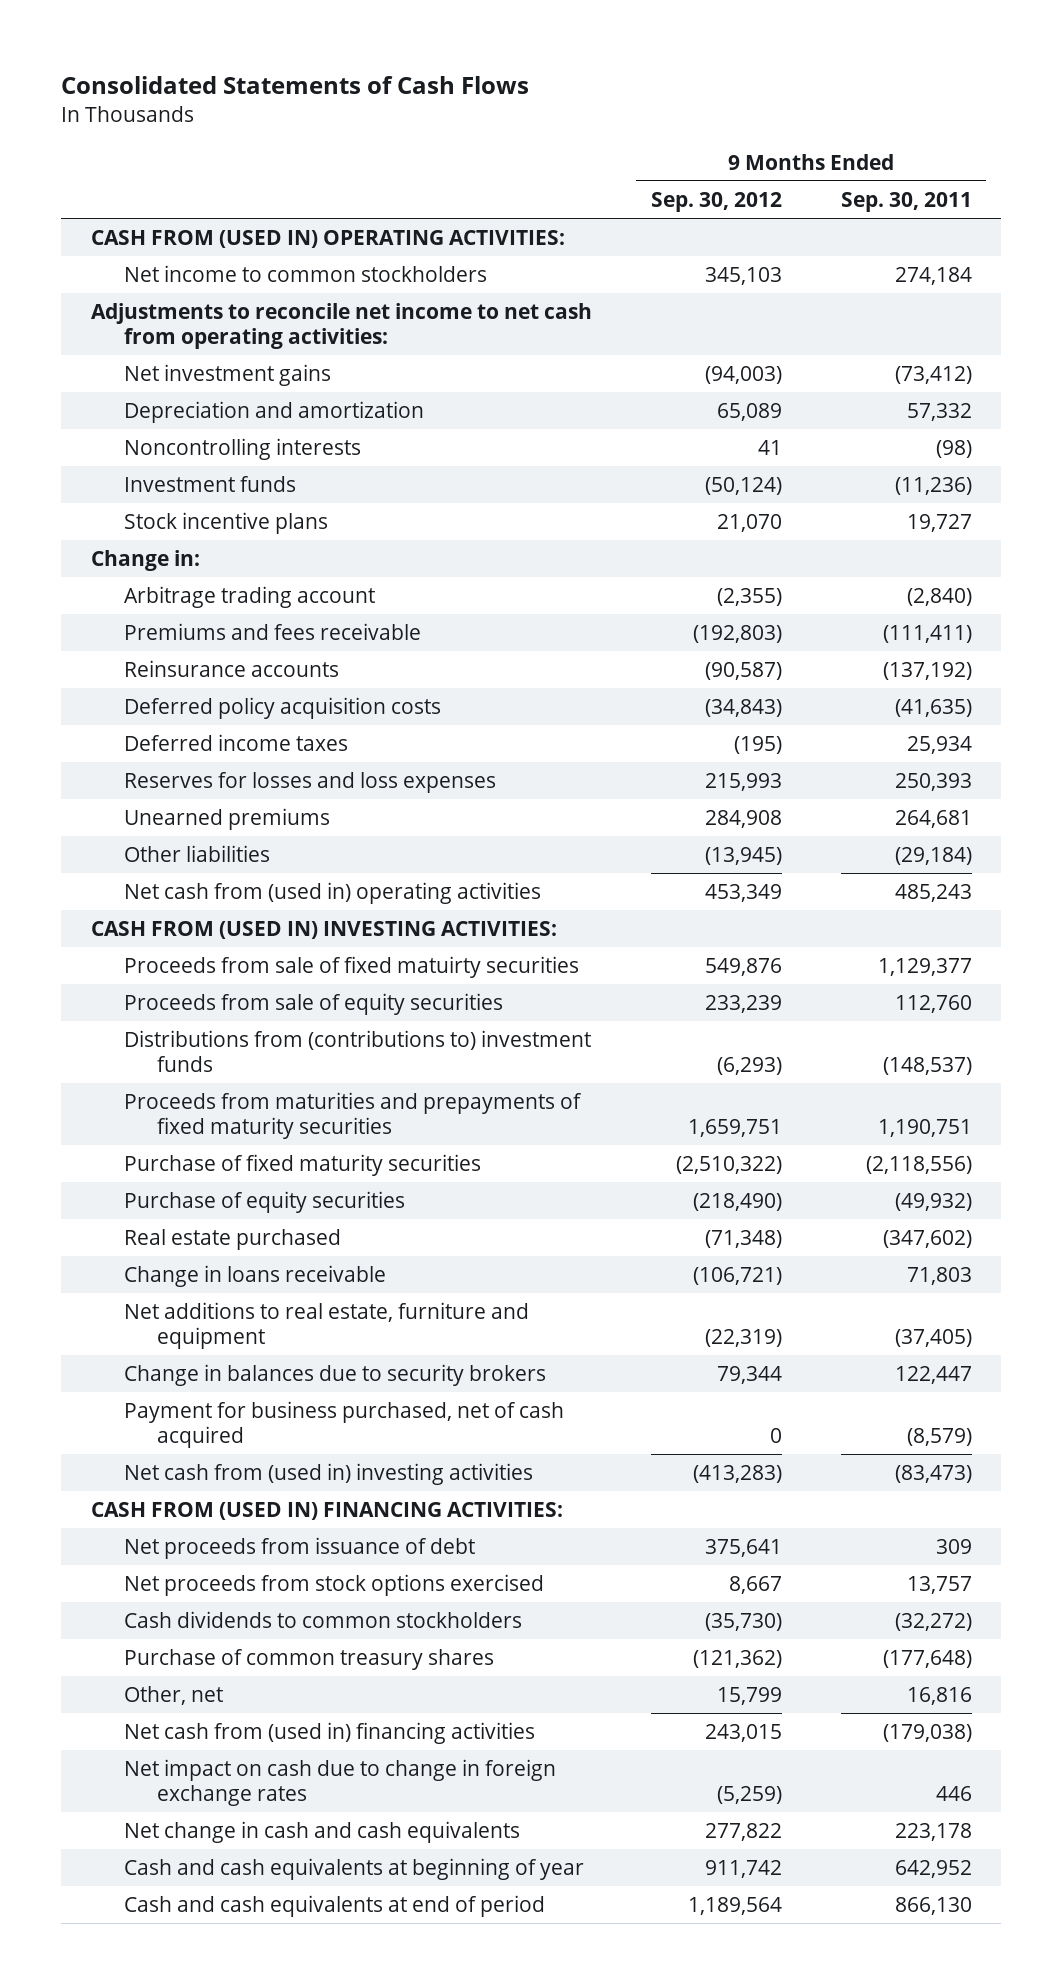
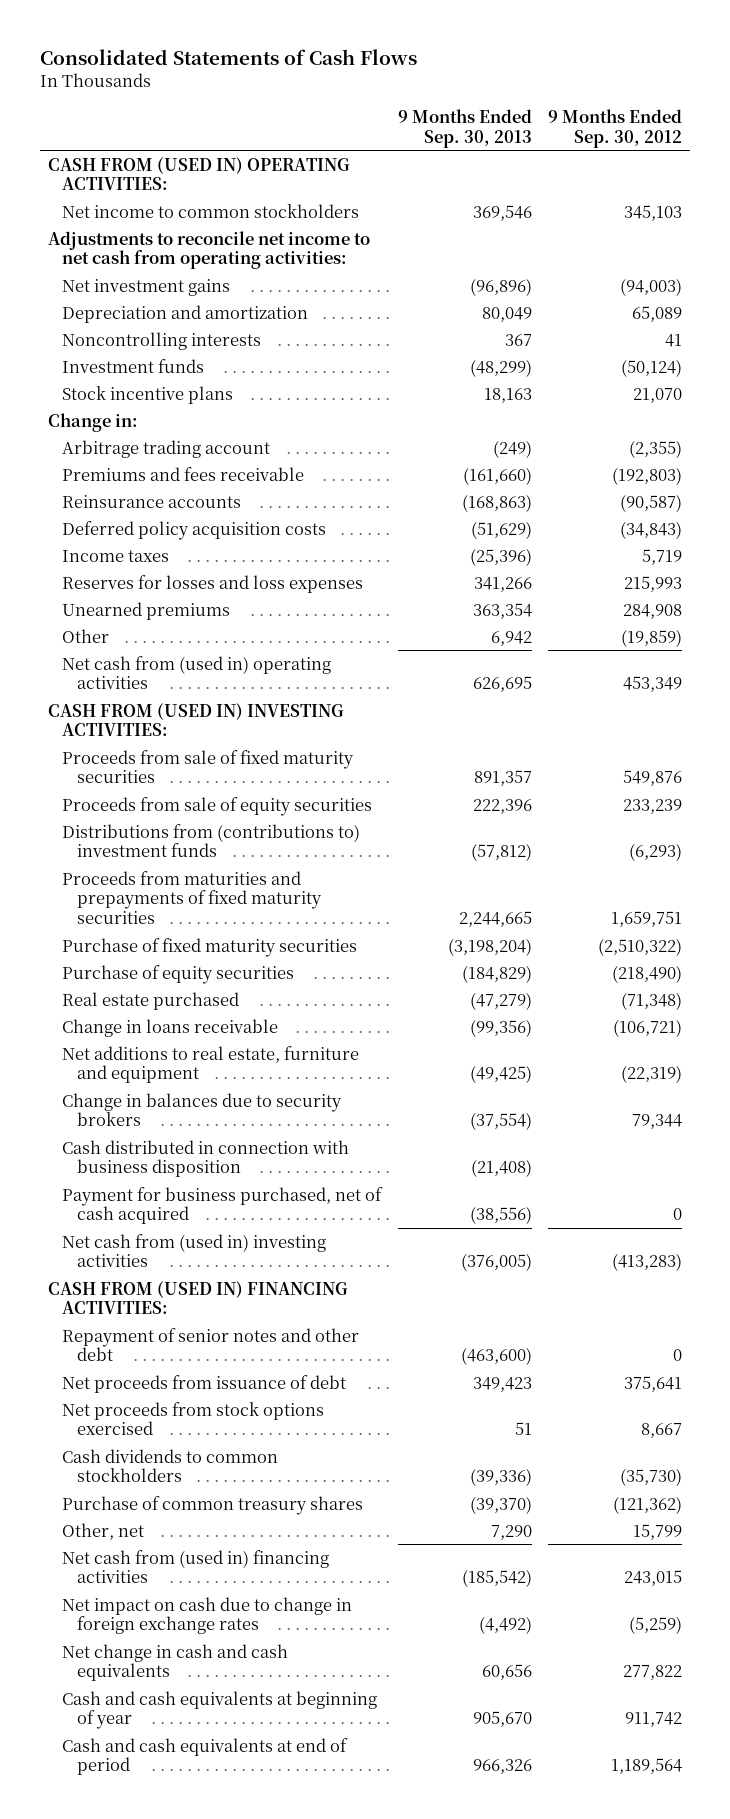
- | 9 Months Ended Sep. 30, 2012 | 9 Months Ended Sep. 30, 2011
+ | 9 Months Ended Sep. 30, 2013 | 9 Months Ended Sep. 30, 2012
- Deferred income taxes | (195) | 25,934
+ Income taxes | (25,396) | 5,719
- Other liabilities | (13,945) | (29,184)
+ Other | 6,942 | (19,859)
- Proceeds from sale of fixed matuirty securities | 549,876 | 1,129,377
+ Proceeds from sale of fixed maturity securities | 891,357 | 549,876
+ Cash distributed in connection with business disposition | (21,408) |
+ Repayment of senior notes and other debt | (463,600) | 0

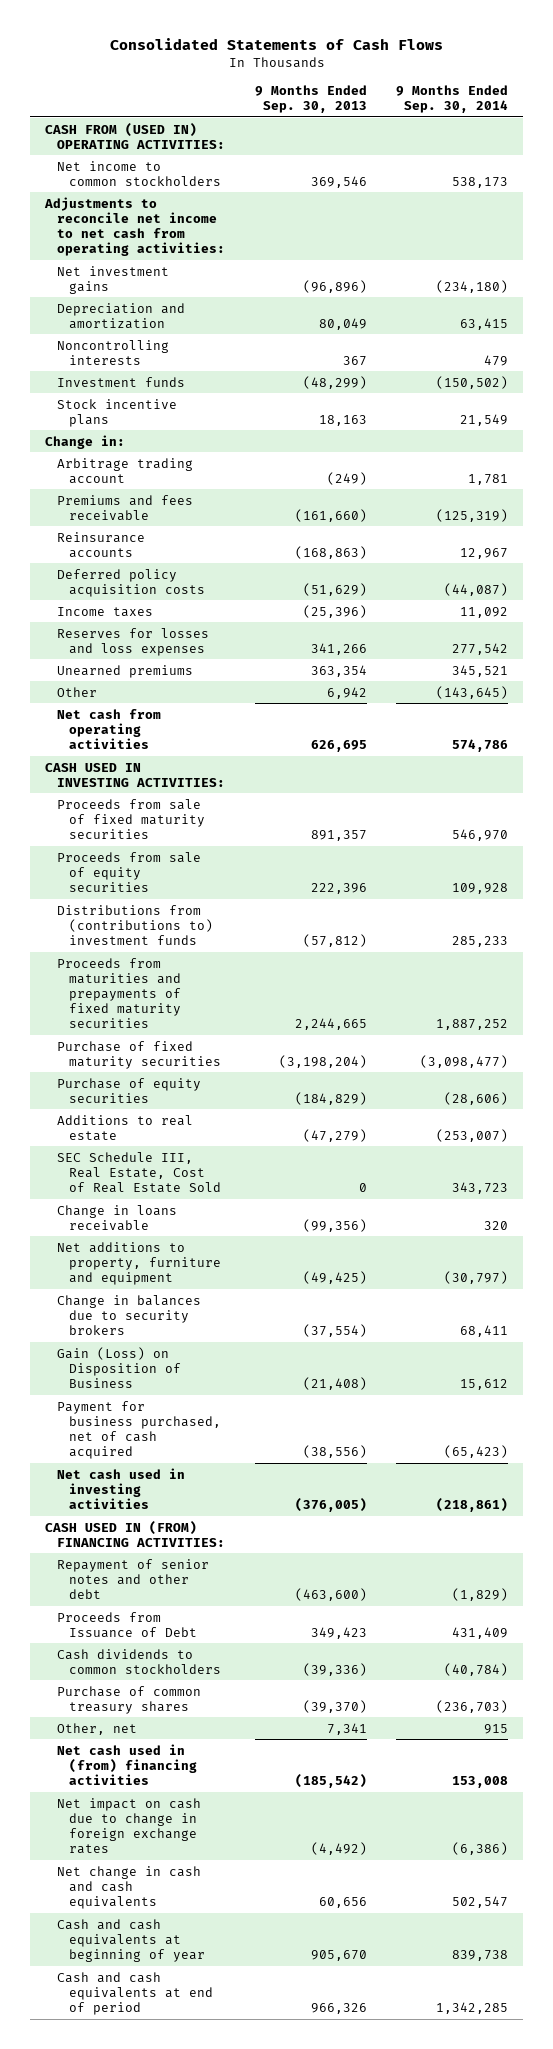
- | 9 Months Ended Sep. 30, 2013 | 9 Months Ended Sep. 30, 2012
+ | 9 Months Ended Sep. 30, 2013 | 9 Months Ended Sep. 30, 2014
- Net cash from (used in) operating activities | 626,695 | 453,349
- CASH FROM (USED IN) INVESTING ACTIVITIES:
+ Net cash from operating activities | 626,695 | 574,786
+ CASH USED IN INVESTING ACTIVITIES:
- Real estate purchased | (47,279) | (71,348)
+ Additions to real estate | (47,279) | (253,007)
+ SEC Schedule III, Real Estate, Cost of Real Estate Sold | 0 | 343,723
- Net additions to real estate, furniture and equipment | (49,425) | (22,319)
+ Net additions to property, furniture and equipment | (49,425) | (30,797)
- Cash distributed in connection with business disposition | (21,408) |
+ Gain (Loss) on Disposition of Business | (21,408) | 15,612
- Net cash from (used in) investing activities | (376,005) | (413,283)
- CASH FROM (USED IN) FINANCING ACTIVITIES:
+ Net cash used in investing activities | (376,005) | (218,861)
+ CASH USED IN (FROM) FINANCING ACTIVITIES:
- Net proceeds from issuance of debt | 349,423 | 375,641
- Net proceeds from stock options exercised | 51 | 8,667
+ Proceeds from Issuance of Debt | 349,423 | 431,409
- Other, net | 7,290 | 15,799
- Net cash from (used in) financing activities | (185,542) | 243,015
+ Other, net | 7,341 | 915
+ Net cash used in (from) financing activities | (185,542) | 153,008

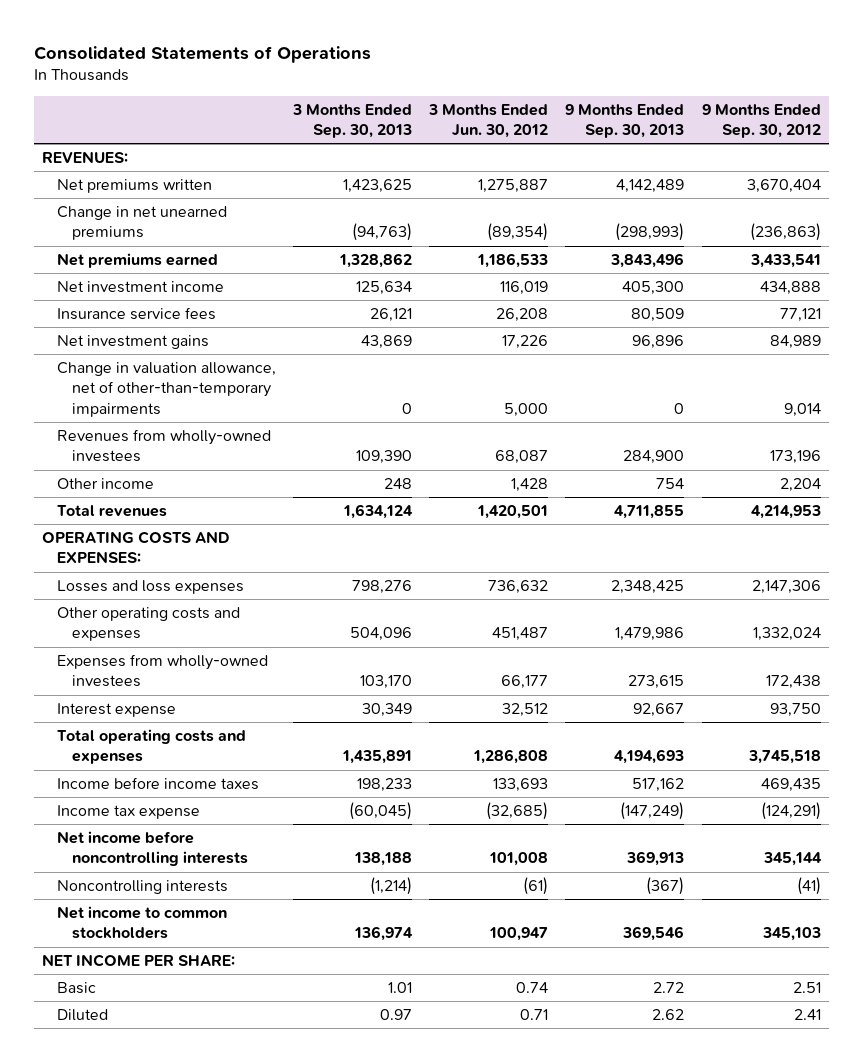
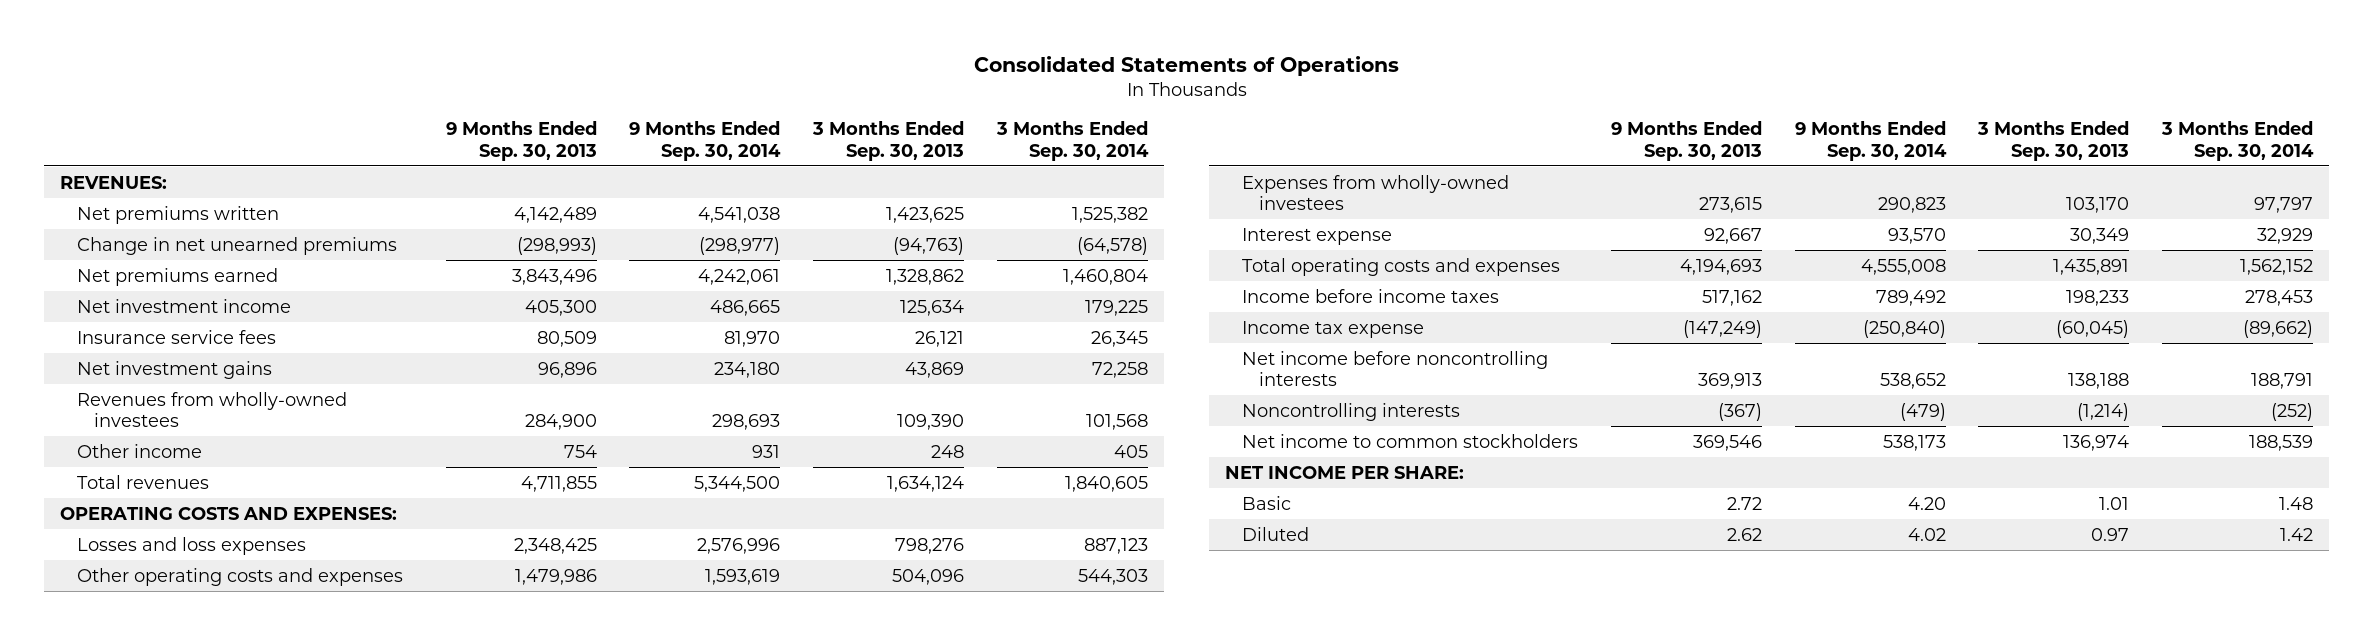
- | 3 Months Ended Sep. 30, 2013 | 3 Months Ended Jun. 30, 2012 | 9 Months Ended Sep. 30, 2013 | 9 Months Ended Sep. 30, 2012
+ | 9 Months Ended Sep. 30, 2013 | 9 Months Ended Sep. 30, 2014 | 3 Months Ended Sep. 30, 2013 | 3 Months Ended Sep. 30, 2014
- Change in valuation allowance, net of other-than-temporary impairments | 0 | 5,000 | 0 | 9,014

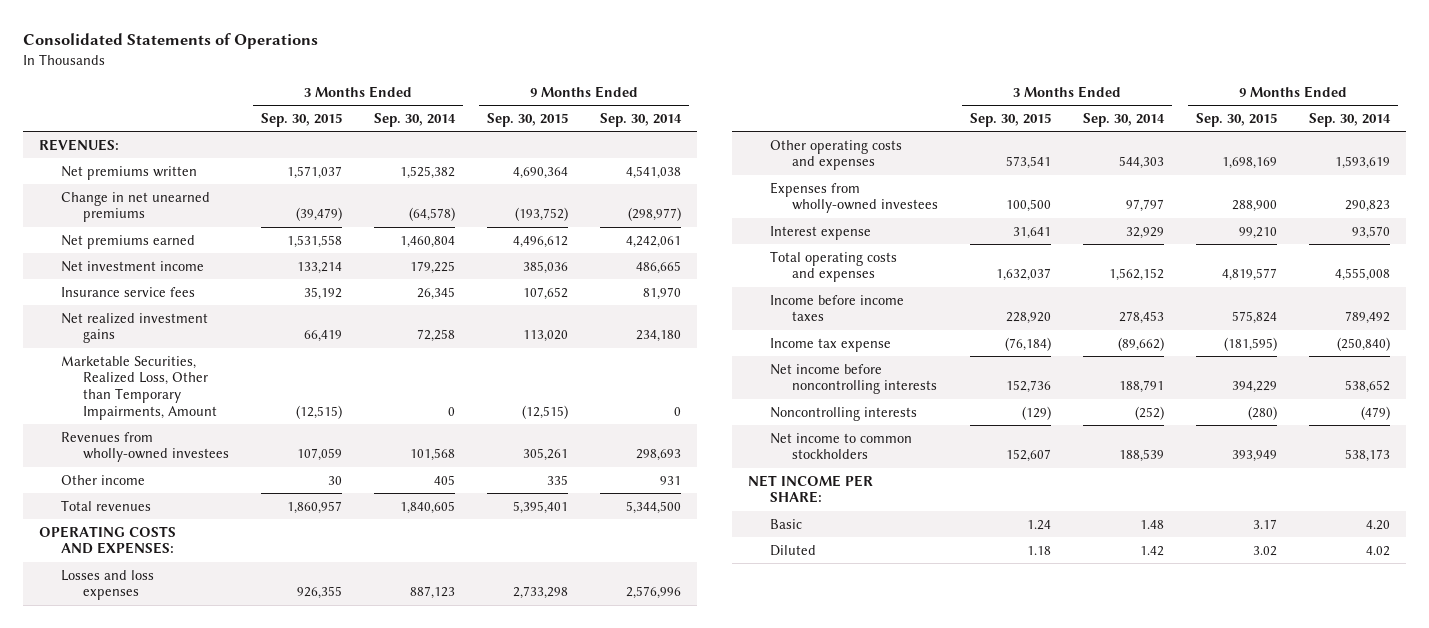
- | 9 Months Ended Sep. 30, 2013 | 9 Months Ended Sep. 30, 2014 | 3 Months Ended Sep. 30, 2013 | 3 Months Ended Sep. 30, 2014
+ | 3 Months Ended Sep. 30, 2015 | 3 Months Ended Sep. 30, 2014 | 9 Months Ended Sep. 30, 2015 | 9 Months Ended Sep. 30, 2014
- Net investment gains | 96,896 | 234,180 | 43,869 | 72,258
+ Net realized investment gains | 66,419 | 72,258 | 113,020 | 234,180
+ Marketable Securities, Realized Loss, Other than Temporary Impairments, Amount | (12,515) | 0 | (12,515) | 0

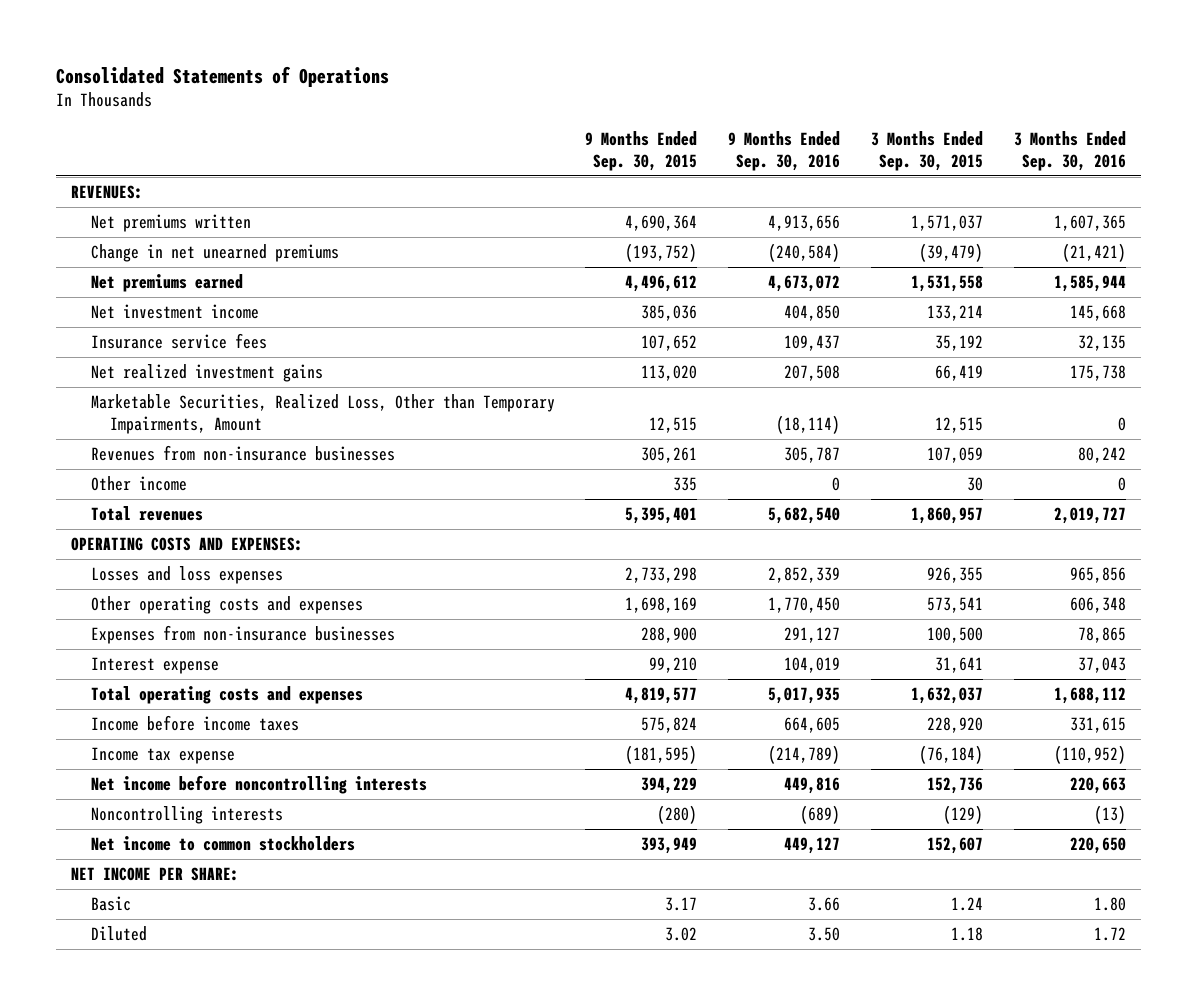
- | 3 Months Ended Sep. 30, 2015 | 3 Months Ended Sep. 30, 2014 | 9 Months Ended Sep. 30, 2015 | 9 Months Ended Sep. 30, 2014
+ | 9 Months Ended Sep. 30, 2015 | 9 Months Ended Sep. 30, 2016 | 3 Months Ended Sep. 30, 2015 | 3 Months Ended Sep. 30, 2016
- Marketable Securities, Realized Loss, Other than Temporary Impairments, Amount | (12,515) | 0 | (12,515) | 0
- Revenues from wholly-owned investees | 107,059 | 101,568 | 305,261 | 298,693
+ Marketable Securities, Realized Loss, Other than Temporary Impairments, Amount | 12,515 | (18,114) | 12,515 | 0
+ Revenues from non-insurance businesses | 305,261 | 305,787 | 107,059 | 80,242
- Expenses from wholly-owned investees | 100,500 | 97,797 | 288,900 | 290,823
+ Expenses from non-insurance businesses | 288,900 | 291,127 | 100,500 | 78,865

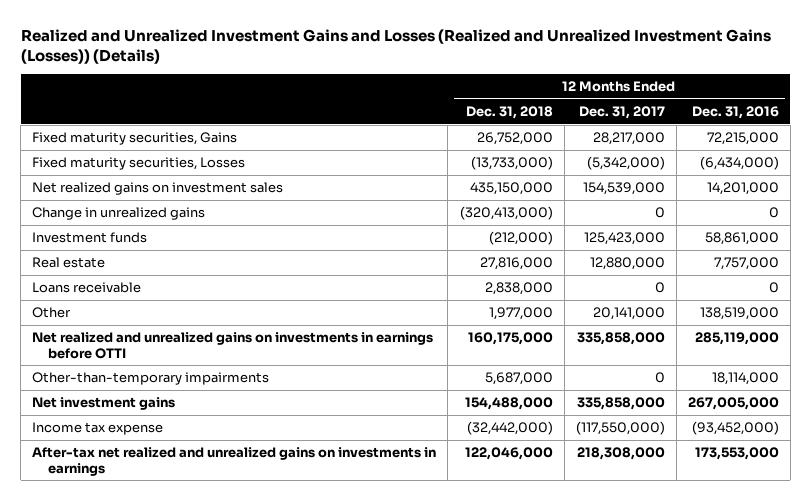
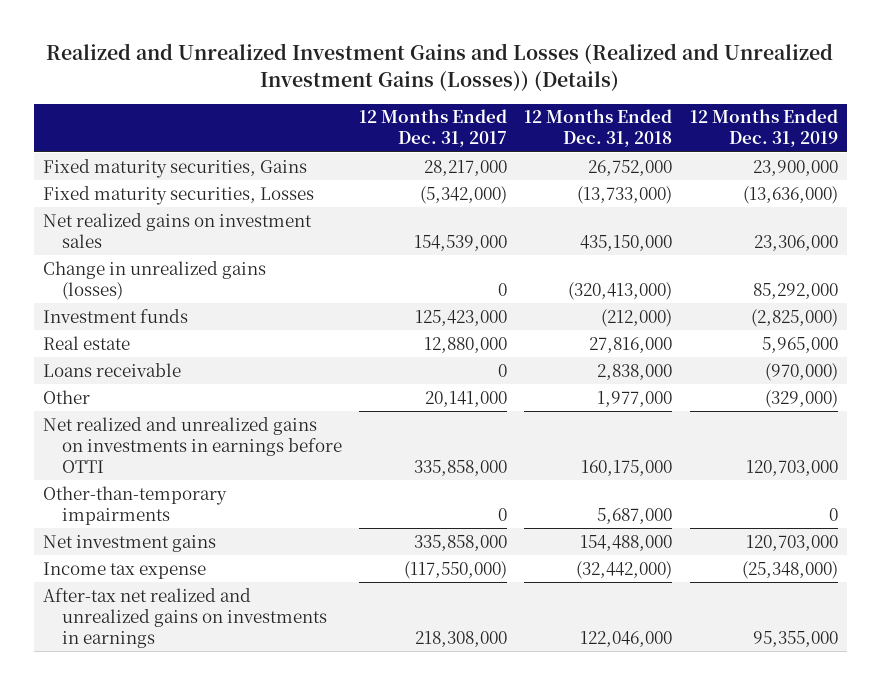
- | 12 Months Ended Dec. 31, 2018 | 12 Months Ended Dec. 31, 2017 | 12 Months Ended Dec. 31, 2016
+ | 12 Months Ended Dec. 31, 2017 | 12 Months Ended Dec. 31, 2018 | 12 Months Ended Dec. 31, 2019
- Change in unrealized gains | (320,413,000) | 0 | 0
+ Change in unrealized gains (losses) | 0 | (320,413,000) | 85,292,000

